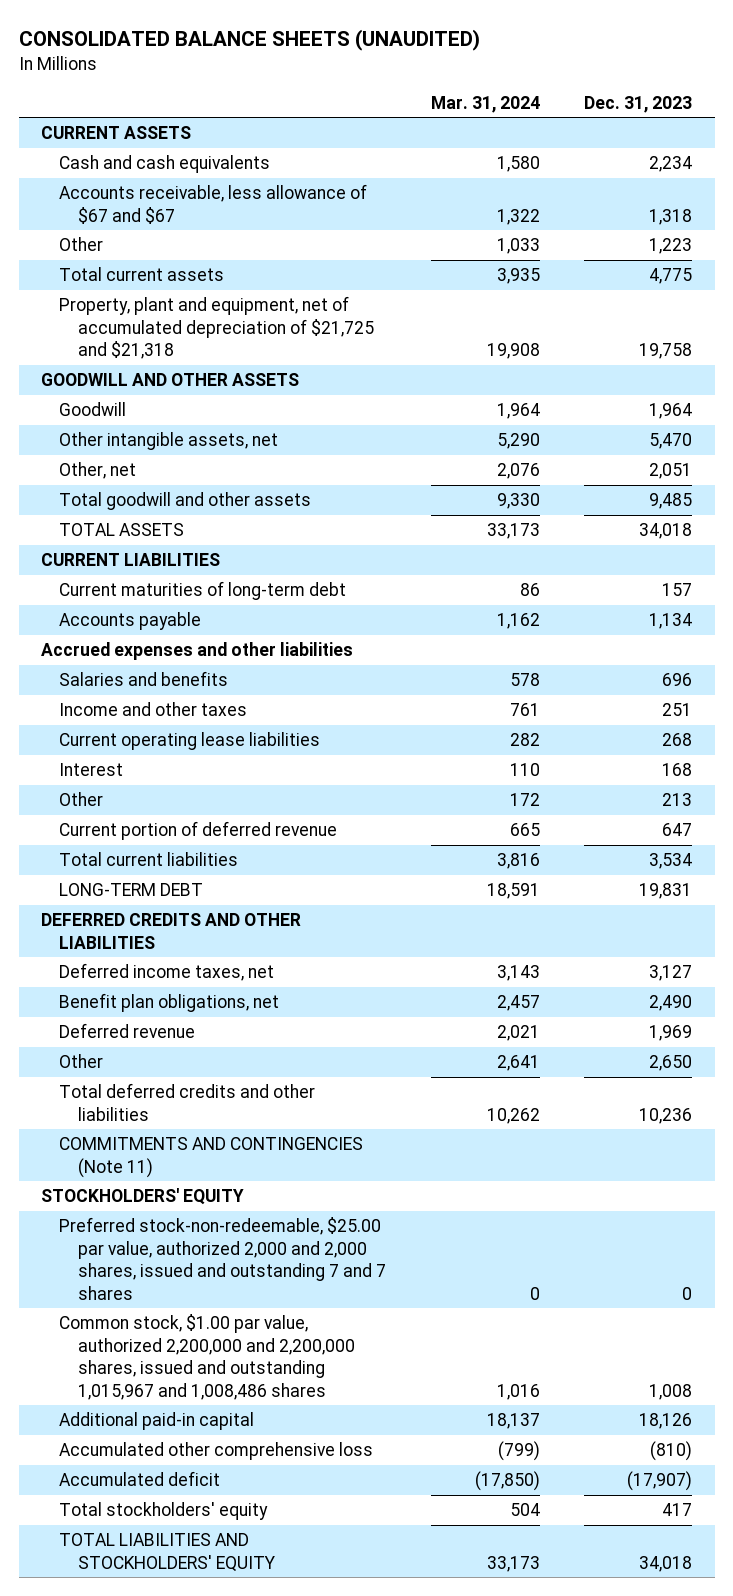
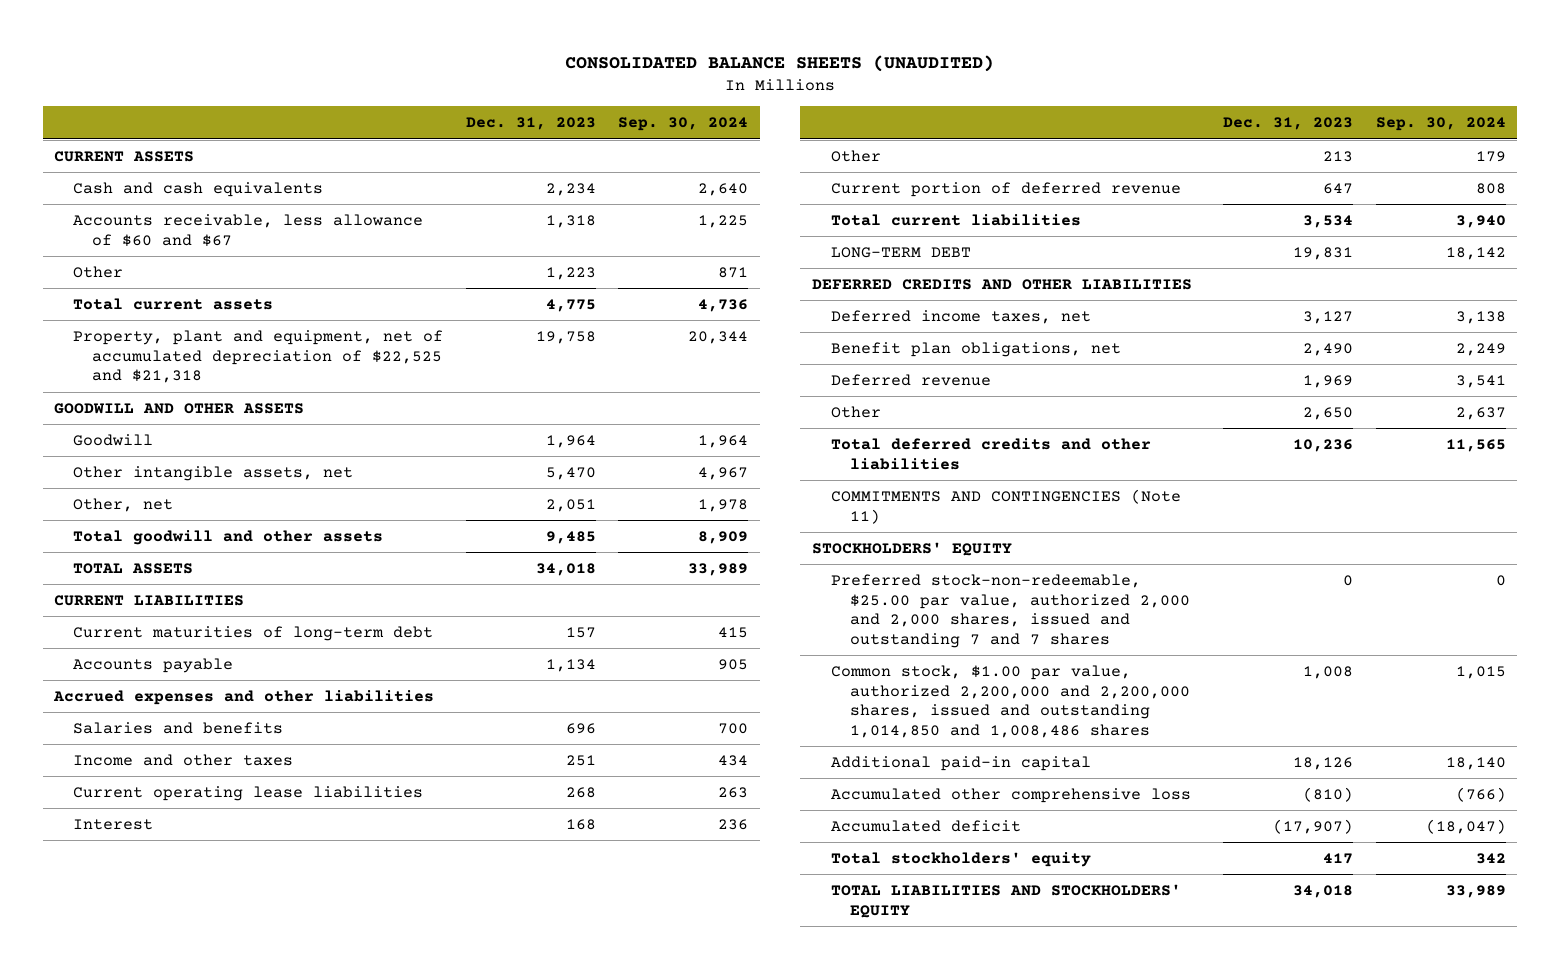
- | Mar. 31, 2024 | Dec. 31, 2023
+ | Dec. 31, 2023 | Sep. 30, 2024
- Accounts receivable, less allowance of $67 and $67 | 1,322 | 1,318
+ Accounts receivable, less allowance of $60 and $67 | 1,318 | 1,225
- Property, plant and equipment, net of accumulated depreciation of $21,725 and $21,318 | 19,908 | 19,758
+ Property, plant and equipment, net of accumulated depreciation of $22,525 and $21,318 | 19,758 | 20,344
- Common stock, $1.00 par value, authorized 2,200,000 and 2,200,000 shares, issued and outstanding 1,015,967 and 1,008,486 shares | 1,016 | 1,008
+ Common stock, $1.00 par value, authorized 2,200,000 and 2,200,000 shares, issued and outstanding 1,014,850 and 1,008,486 shares | 1,008 | 1,015

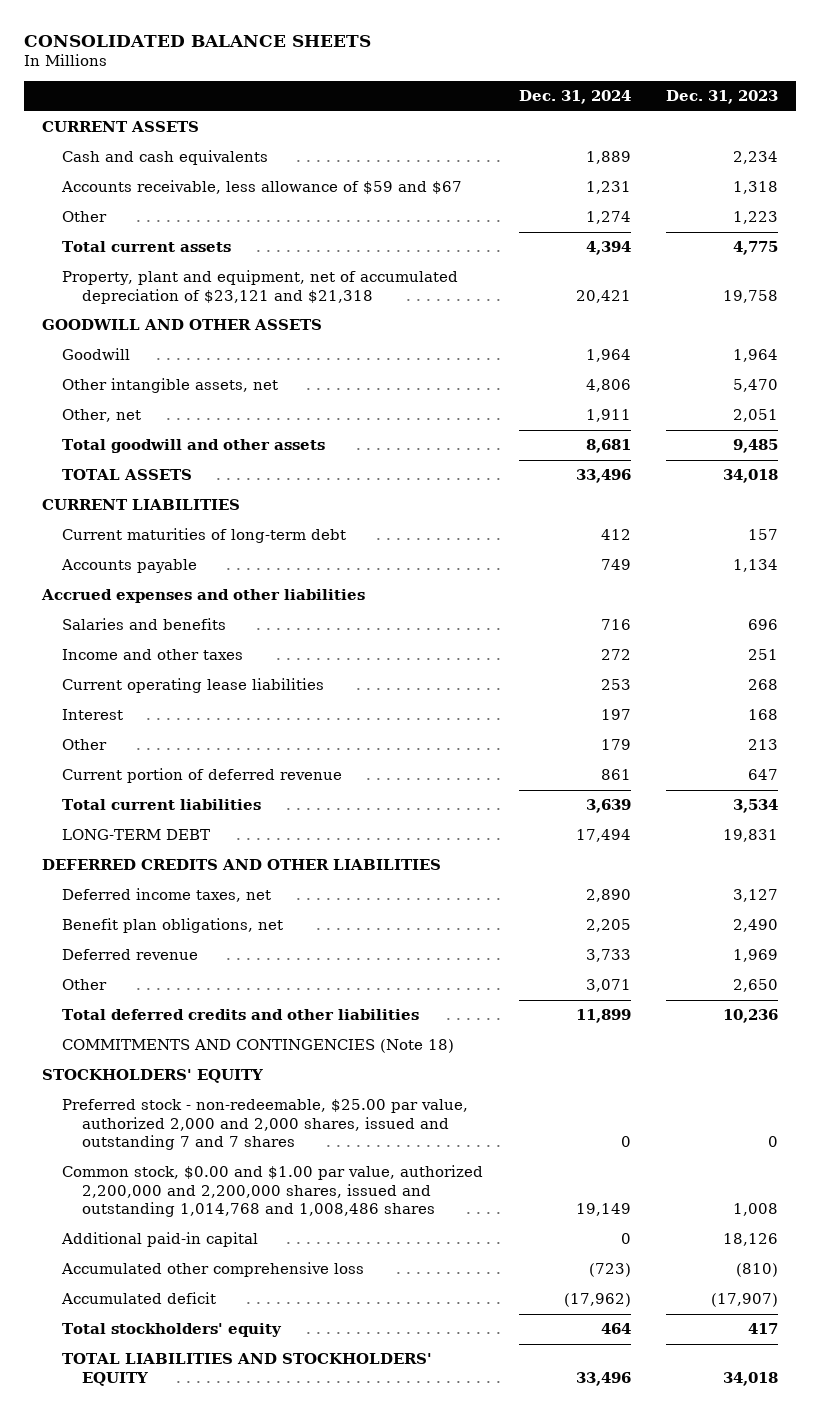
- CONSOLIDATED BALANCE SHEETS (UNAUDITED)
+ CONSOLIDATED BALANCE SHEETS
- | Dec. 31, 2023 | Sep. 30, 2024
+ | Dec. 31, 2024 | Dec. 31, 2023
- Accounts receivable, less allowance of $60 and $67 | 1,318 | 1,225
+ Accounts receivable, less allowance of $59 and $67 | 1,231 | 1,318
- Property, plant and equipment, net of accumulated depreciation of $22,525 and $21,318 | 19,758 | 20,344
+ Property, plant and equipment, net of accumulated depreciation of $23,121 and $21,318 | 20,421 | 19,758
- COMMITMENTS AND CONTINGENCIES (Note 11)
+ COMMITMENTS AND CONTINGENCIES (Note 18)
- Preferred stock-non-redeemable, $25.00 par value, authorized 2,000 and 2,000 shares, issued and outstanding 7 and 7 shares | 0 | 0
- Common stock, $1.00 par value, authorized 2,200,000 and 2,200,000 shares, issued and outstanding 1,014,850 and 1,008,486 shares | 1,008 | 1,015
+ Preferred stock - non-redeemable, $25.00 par value, authorized 2,000 and 2,000 shares, issued and outstanding 7 and 7 shares | 0 | 0
+ Common stock, $0.00 and $1.00 par value, authorized 2,200,000 and 2,200,000 shares, issued and outstanding 1,014,768 and 1,008,486 shares | 19,149 | 1,008

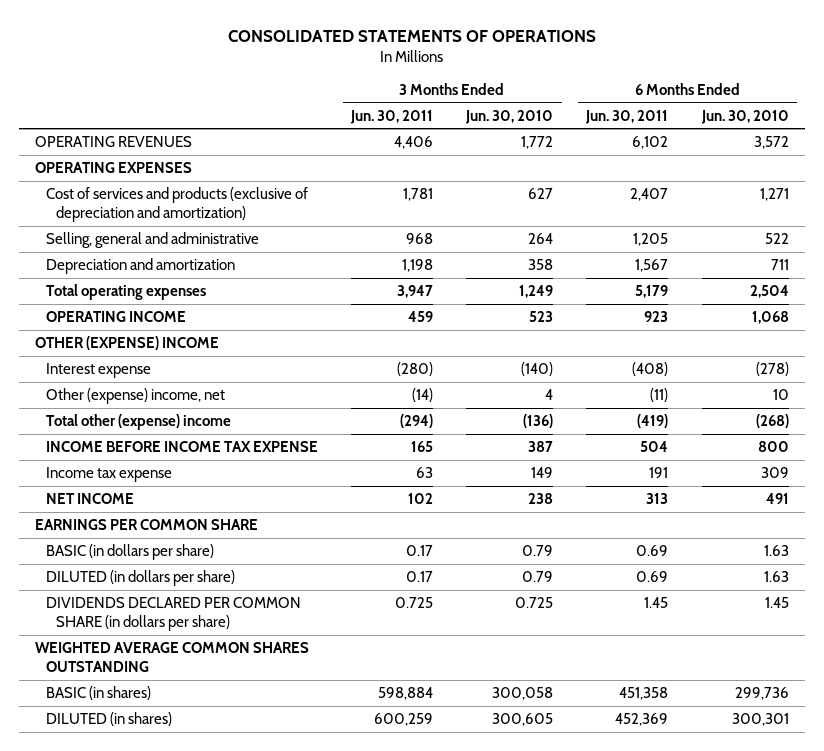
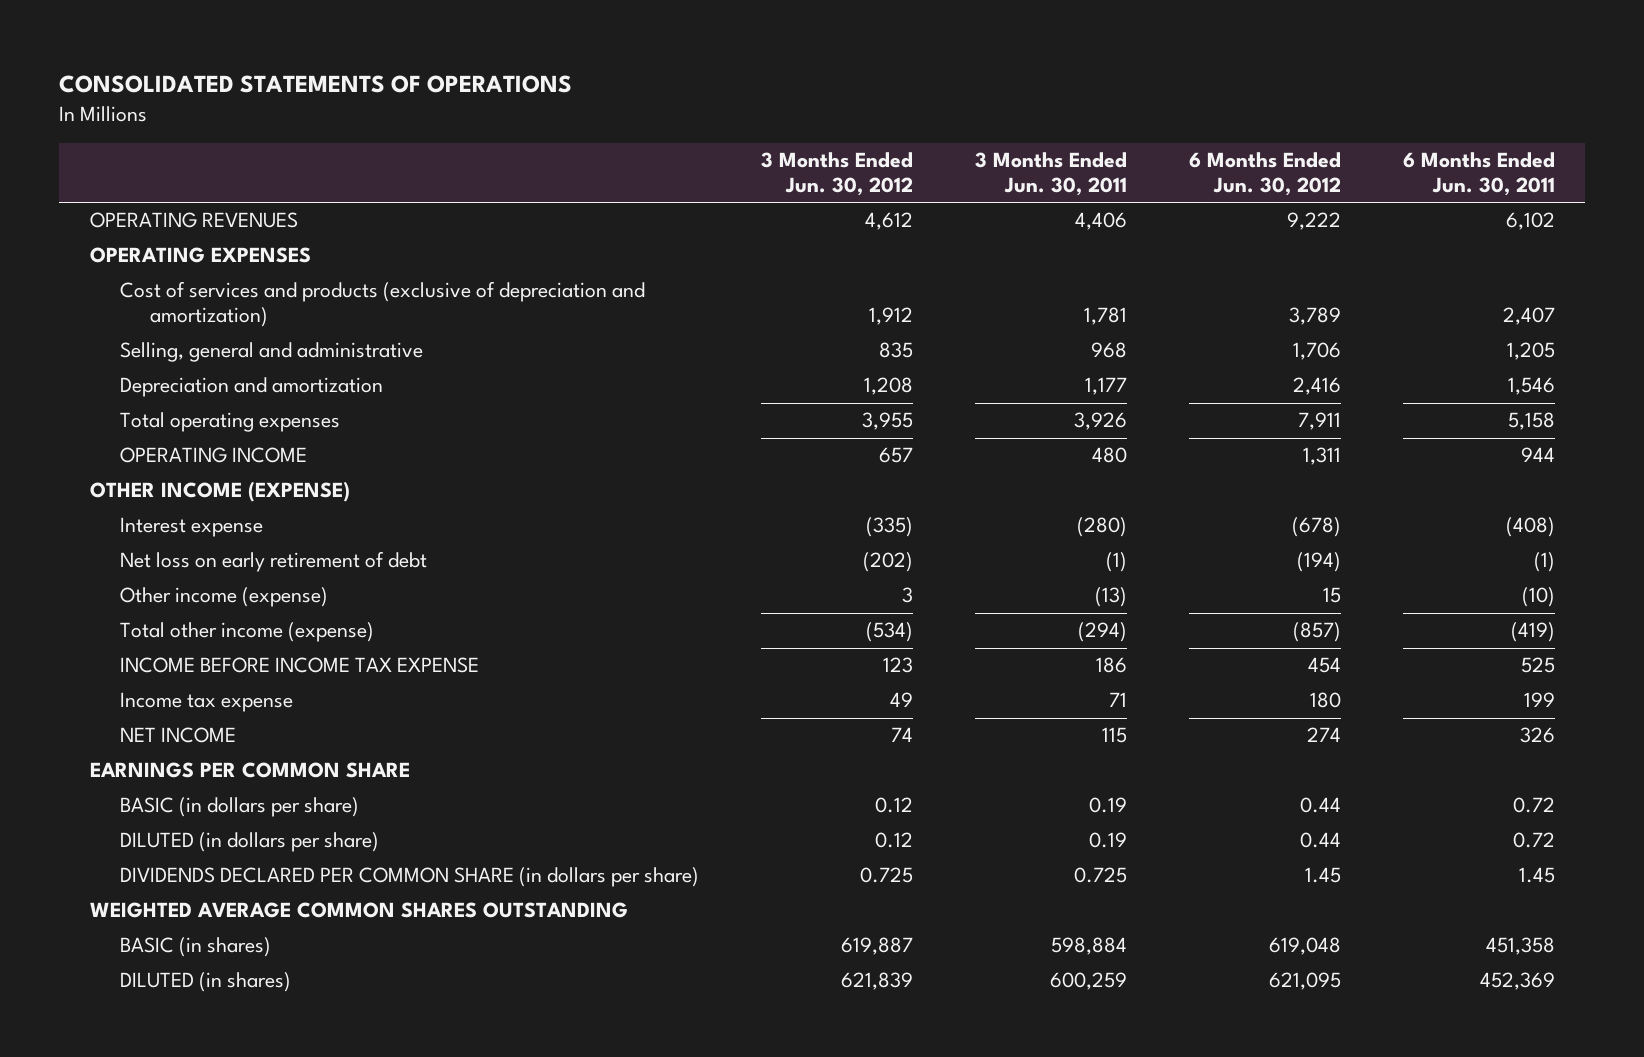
- | 3 Months Ended Jun. 30, 2011 | 3 Months Ended Jun. 30, 2010 | 6 Months Ended Jun. 30, 2011 | 6 Months Ended Jun. 30, 2010
+ | 3 Months Ended Jun. 30, 2012 | 3 Months Ended Jun. 30, 2011 | 6 Months Ended Jun. 30, 2012 | 6 Months Ended Jun. 30, 2011
- Depreciation and amortization | 1,198 | 358 | 1,567 | 711
- Total operating expenses | 3,947 | 1,249 | 5,179 | 2,504
- OPERATING INCOME | 459 | 523 | 923 | 1,068
- OTHER (EXPENSE) INCOME
+ Depreciation and amortization | 1,208 | 1,177 | 2,416 | 1,546
+ Total operating expenses | 3,955 | 3,926 | 7,911 | 5,158
+ OPERATING INCOME | 657 | 480 | 1,311 | 944
+ OTHER INCOME (EXPENSE)
- Other (expense) income, net | (14) | 4 | (11) | 10
- Total other (expense) income | (294) | (136) | (419) | (268)
- INCOME BEFORE INCOME TAX EXPENSE | 165 | 387 | 504 | 800
- Income tax expense | 63 | 149 | 191 | 309
- NET INCOME | 102 | 238 | 313 | 491
+ Net loss on early retirement of debt | (202) | (1) | (194) | (1)
+ Other income (expense) | 3 | (13) | 15 | (10)
+ Total other income (expense) | (534) | (294) | (857) | (419)
+ INCOME BEFORE INCOME TAX EXPENSE | 123 | 186 | 454 | 525
+ Income tax expense | 49 | 71 | 180 | 199
+ NET INCOME | 74 | 115 | 274 | 326
- BASIC (in dollars per share) | 0.17 | 0.79 | 0.69 | 1.63
- DILUTED (in dollars per share) | 0.17 | 0.79 | 0.69 | 1.63
+ BASIC (in dollars per share) | 0.12 | 0.19 | 0.44 | 0.72
+ DILUTED (in dollars per share) | 0.12 | 0.19 | 0.44 | 0.72

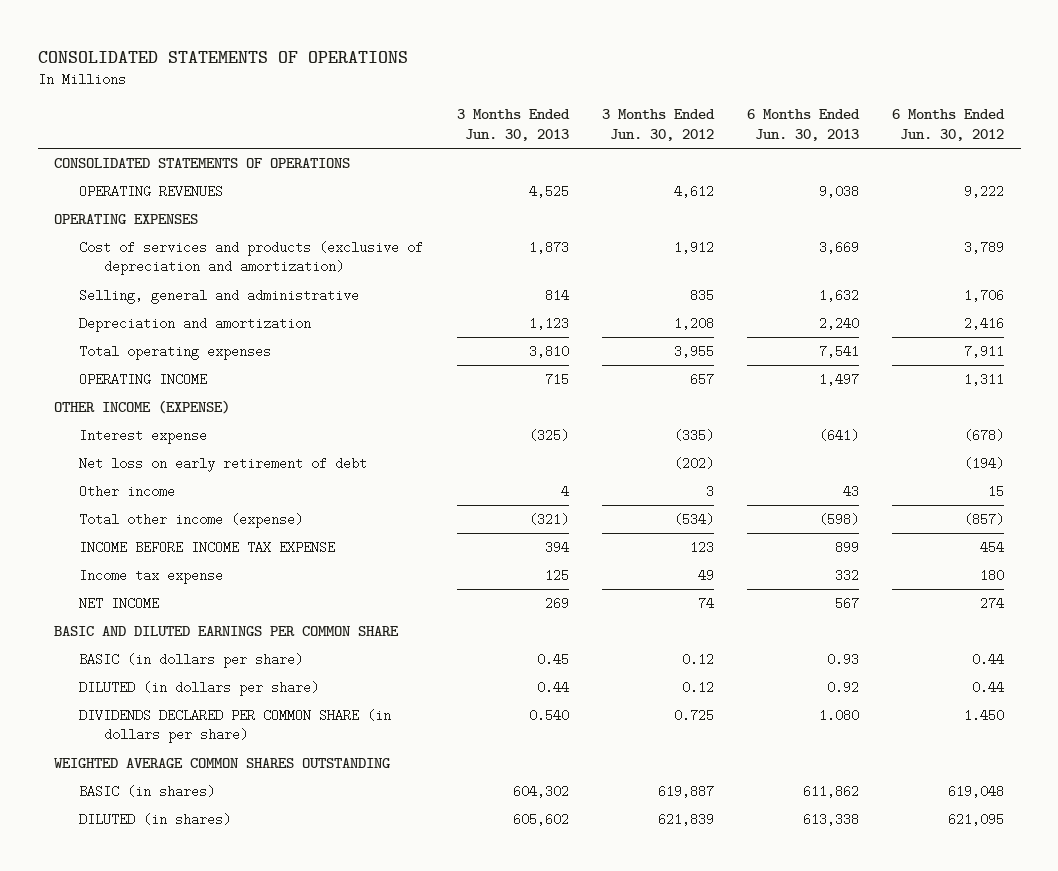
- | 3 Months Ended Jun. 30, 2012 | 3 Months Ended Jun. 30, 2011 | 6 Months Ended Jun. 30, 2012 | 6 Months Ended Jun. 30, 2011
+ | 3 Months Ended Jun. 30, 2013 | 3 Months Ended Jun. 30, 2012 | 6 Months Ended Jun. 30, 2013 | 6 Months Ended Jun. 30, 2012
+ CONSOLIDATED STATEMENTS OF OPERATIONS
- Other income (expense) | 3 | (13) | 15 | (10)
+ Other income | 4 | 3 | 43 | 15
- EARNINGS PER COMMON SHARE
+ BASIC AND DILUTED EARNINGS PER COMMON SHARE
- DIVIDENDS DECLARED PER COMMON SHARE (in dollars per share) | 0.725 | 0.725 | 1.45 | 1.45
+ DIVIDENDS DECLARED PER COMMON SHARE (in dollars per share) | 0.540 | 0.725 | 1.080 | 1.450

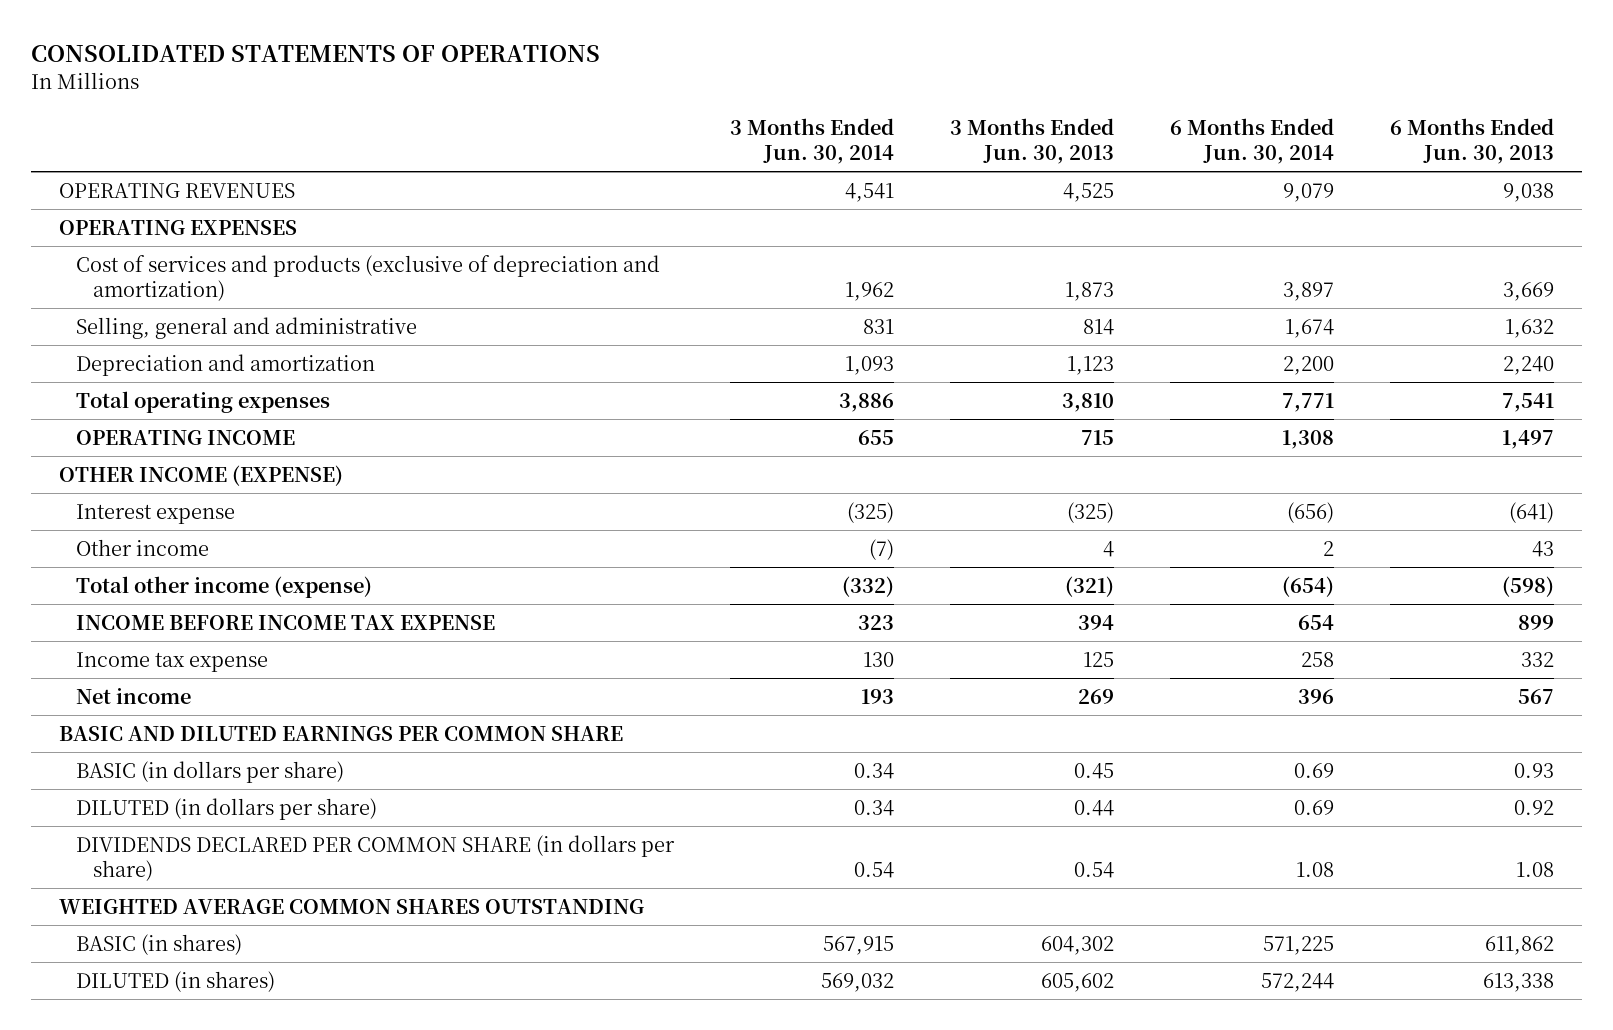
- | 3 Months Ended Jun. 30, 2013 | 3 Months Ended Jun. 30, 2012 | 6 Months Ended Jun. 30, 2013 | 6 Months Ended Jun. 30, 2012
+ | 3 Months Ended Jun. 30, 2014 | 3 Months Ended Jun. 30, 2013 | 6 Months Ended Jun. 30, 2014 | 6 Months Ended Jun. 30, 2013
- CONSOLIDATED STATEMENTS OF OPERATIONS
- Net loss on early retirement of debt | | (202) | | (194)
- NET INCOME | 269 | 74 | 567 | 274
+ Net income | 193 | 269 | 396 | 567
- DIVIDENDS DECLARED PER COMMON SHARE (in dollars per share) | 0.540 | 0.725 | 1.080 | 1.450
+ DIVIDENDS DECLARED PER COMMON SHARE (in dollars per share) | 0.54 | 0.54 | 1.08 | 1.08

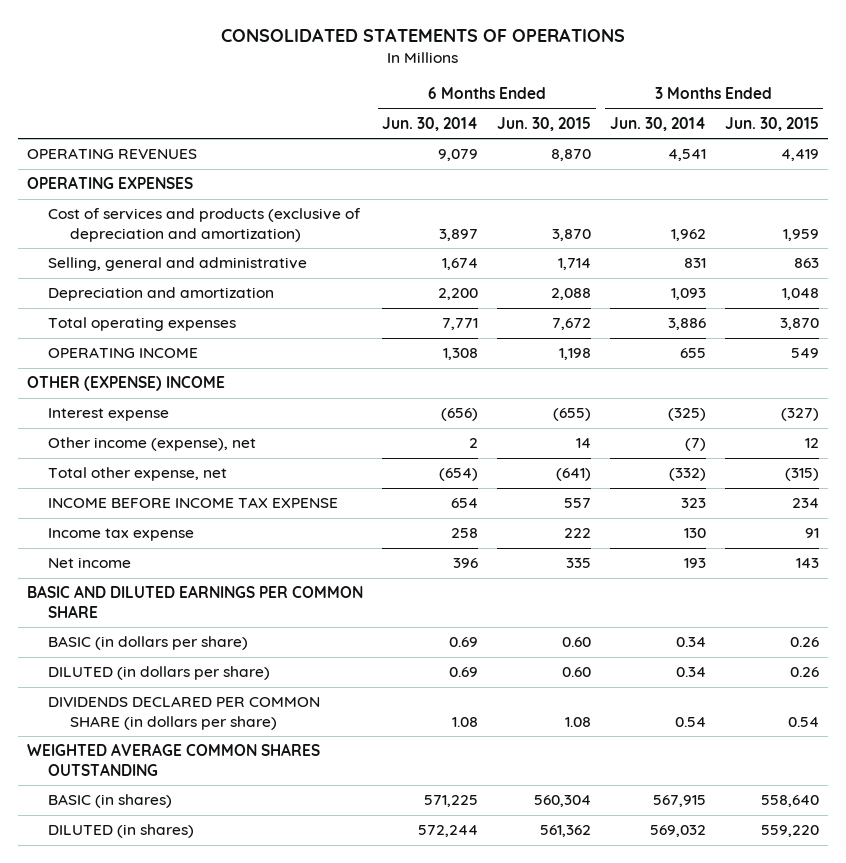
- | 3 Months Ended Jun. 30, 2014 | 3 Months Ended Jun. 30, 2013 | 6 Months Ended Jun. 30, 2014 | 6 Months Ended Jun. 30, 2013
+ | 6 Months Ended Jun. 30, 2014 | 6 Months Ended Jun. 30, 2015 | 3 Months Ended Jun. 30, 2014 | 3 Months Ended Jun. 30, 2015
- OTHER INCOME (EXPENSE)
+ OTHER (EXPENSE) INCOME
- Other income | (7) | 4 | 2 | 43
- Total other income (expense) | (332) | (321) | (654) | (598)
+ Other income (expense), net | 2 | 14 | (7) | 12
+ Total other expense, net | (654) | (641) | (332) | (315)

